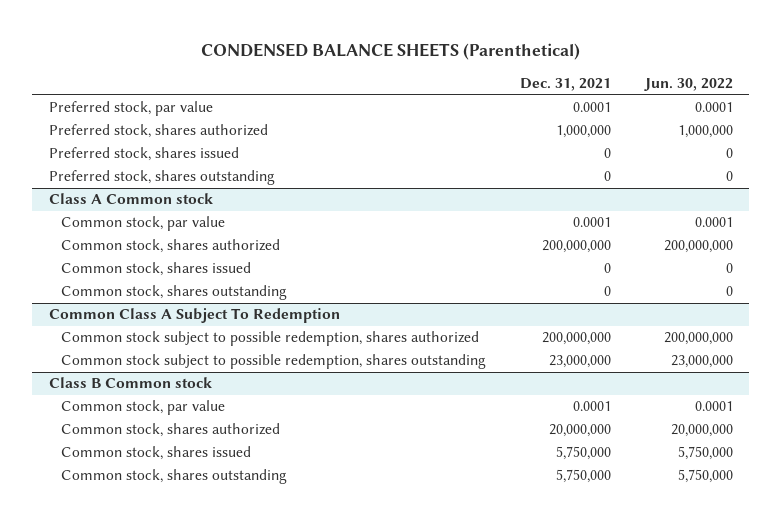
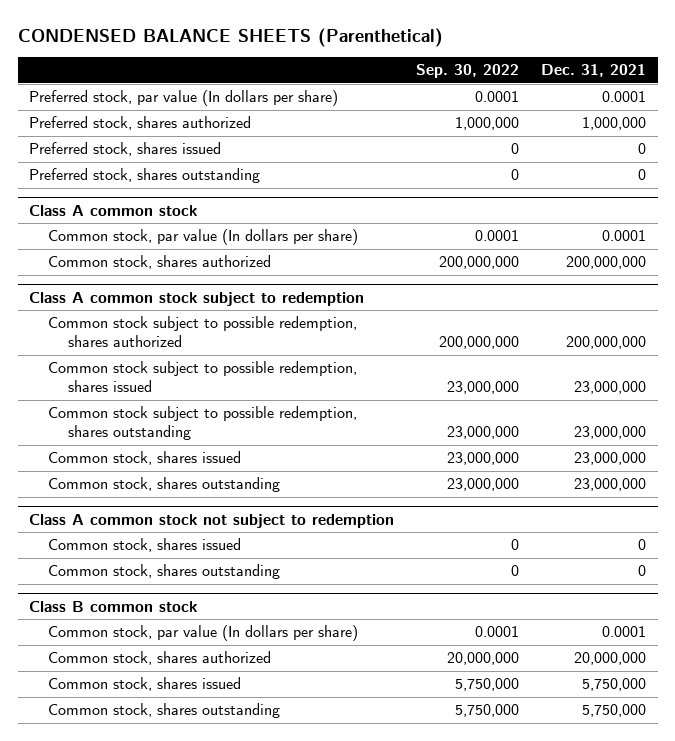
- | Dec. 31, 2021 | Jun. 30, 2022
+ | Sep. 30, 2022 | Dec. 31, 2021
- Preferred stock, par value | 0.0001 | 0.0001
+ Preferred stock, par value (In dollars per share) | 0.0001 | 0.0001
- Class A Common stock
- Common stock, par value | 0.0001 | 0.0001
+ Class A common stock
+ Common stock, par value (In dollars per share) | 0.0001 | 0.0001
- Common stock, shares issued | 0 | 0
- Common stock, shares outstanding | 0 | 0
- Common Class A Subject To Redemption
+ Class A common stock subject to redemption
+ Common stock subject to possible redemption, shares issued | 23,000,000 | 23,000,000
- Class B Common stock
- Common stock, par value | 0.0001 | 0.0001
+ Common stock, shares issued | 23,000,000 | 23,000,000
+ Common stock, shares outstanding | 23,000,000 | 23,000,000
+ Class A common stock not subject to redemption
+ Common stock, shares issued | 0 | 0
+ Common stock, shares outstanding | 0 | 0
+ Class B common stock
+ Common stock, par value (In dollars per share) | 0.0001 | 0.0001

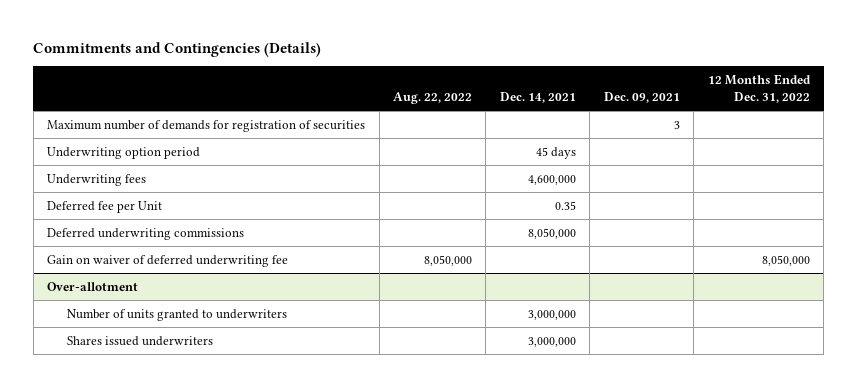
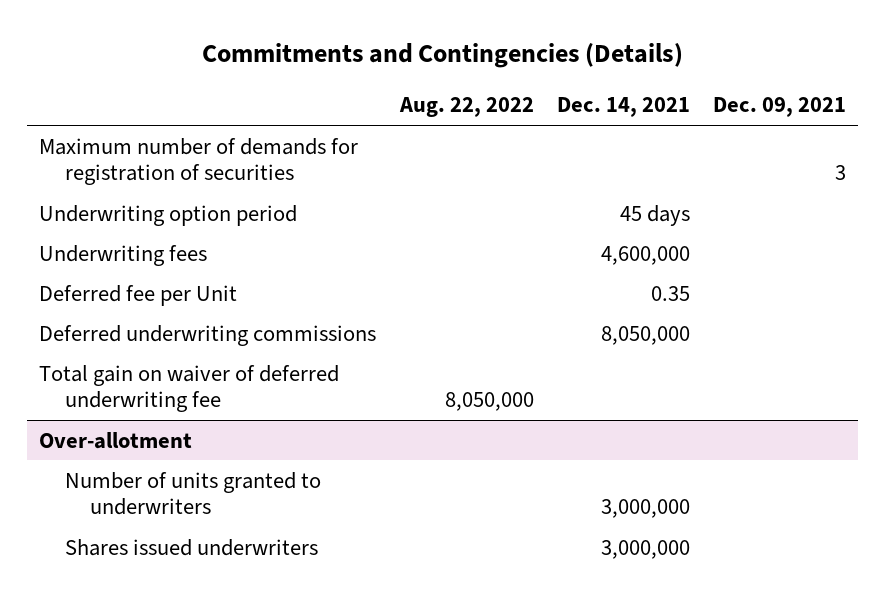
- | Aug. 22, 2022 | Dec. 14, 2021 | Dec. 09, 2021 | 12 Months Ended Dec. 31, 2022
+ | Aug. 22, 2022 | Dec. 14, 2021 | Dec. 09, 2021
- Gain on waiver of deferred underwriting fee | 8,050,000 | | | 8,050,000
+ Total gain on waiver of deferred underwriting fee | 8,050,000 | |

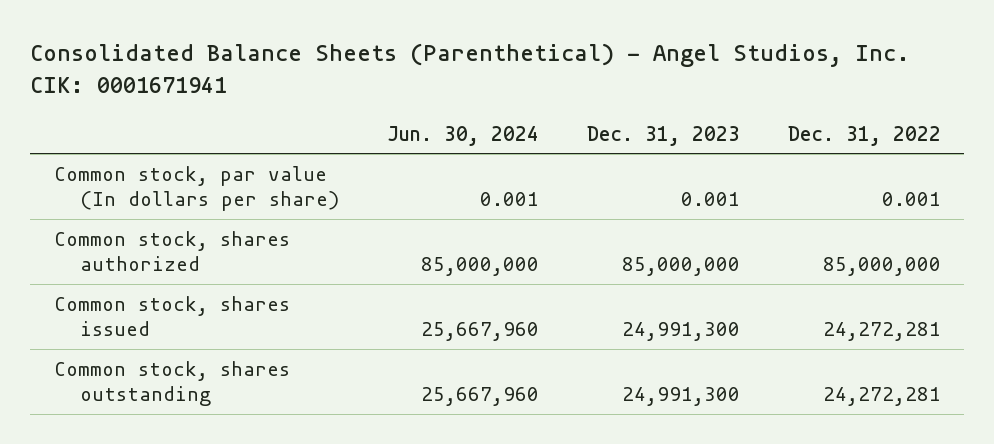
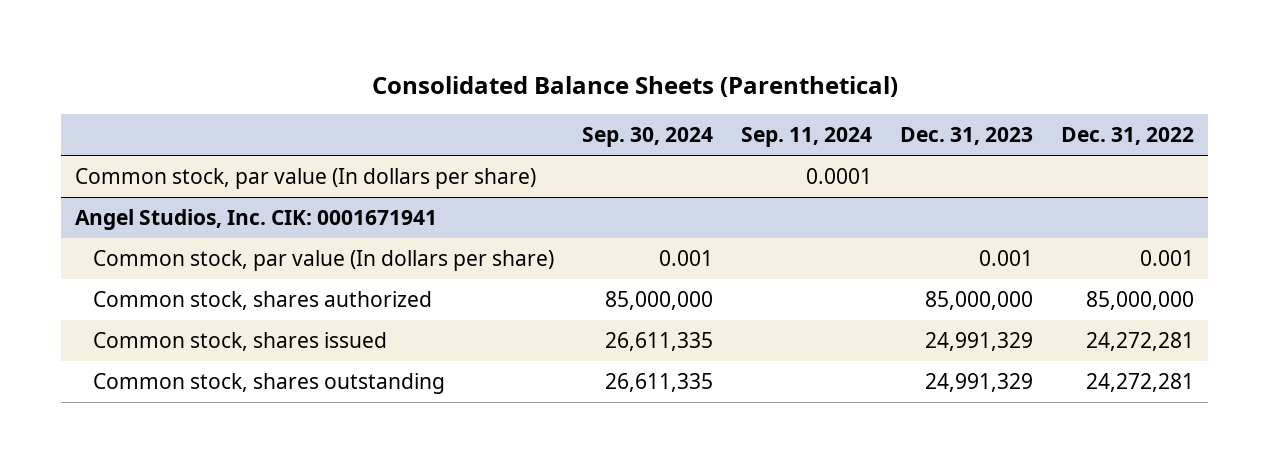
- Consolidated Balance Sheets (Parenthetical) - Angel Studios, Inc. CIK: 0001671941
+ Consolidated Balance Sheets (Parenthetical)
- | Jun. 30, 2024 | Dec. 31, 2023 | Dec. 31, 2022
+ | Sep. 30, 2024 | Sep. 11, 2024 | Dec. 31, 2023 | Dec. 31, 2022
+ Common stock, par value (In dollars per share) | | 0.0001 | |
+ Angel Studios, Inc. CIK: 0001671941
- Common stock, shares issued | 25,667,960 | 24,991,300 | 24,272,281
- Common stock, shares outstanding | 25,667,960 | 24,991,300 | 24,272,281
+ Common stock, shares issued | 26,611,335 | | 24,991,329 | 24,272,281
+ Common stock, shares outstanding | 26,611,335 | | 24,991,329 | 24,272,281

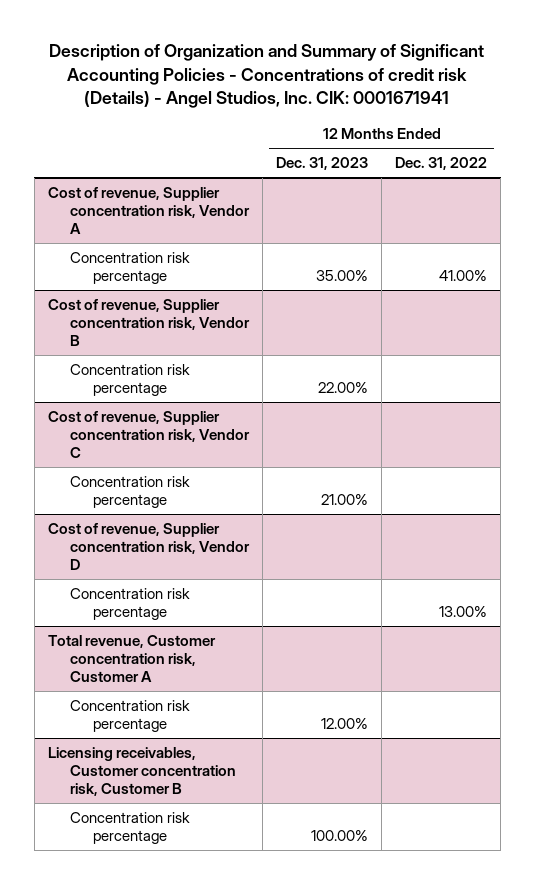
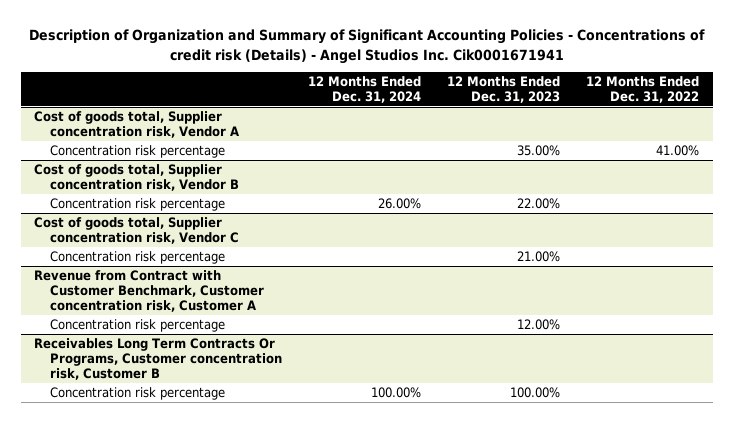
- Description of Organization and Summary of Significant Accounting Policies - Concentrations of credit risk (Details) - Angel Studios, Inc. CIK: 0001671941
+ Description of Organization and Summary of Significant Accounting Policies - Concentrations of credit risk (Details) - Angel Studios Inc. Cik0001671941
- | 12 Months Ended Dec. 31, 2023 | 12 Months Ended Dec. 31, 2022
+ | 12 Months Ended Dec. 31, 2024 | 12 Months Ended Dec. 31, 2023 | 12 Months Ended Dec. 31, 2022
- Cost of revenue, Supplier concentration risk, Vendor A
+ Cost of goods total, Supplier concentration risk, Vendor A
- Cost of revenue, Supplier concentration risk, Vendor B
+ Cost of goods total, Supplier concentration risk, Vendor B
- Cost of revenue, Supplier concentration risk, Vendor C
+ Cost of goods total, Supplier concentration risk, Vendor C
- Cost of revenue, Supplier concentration risk, Vendor D
- Concentration risk percentage | | 13.00%
- Total revenue, Customer concentration risk, Customer A
+ Revenue from Contract with Customer Benchmark, Customer concentration risk, Customer A
- Licensing receivables, Customer concentration risk, Customer B
+ Receivables Long Term Contracts Or Programs, Customer concentration risk, Customer B

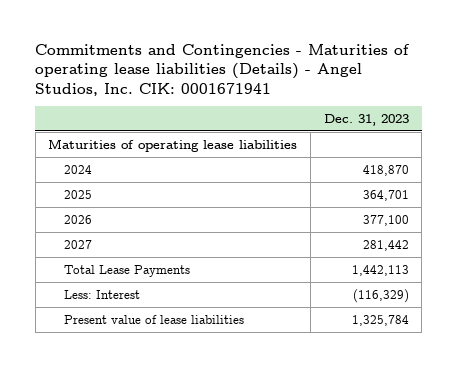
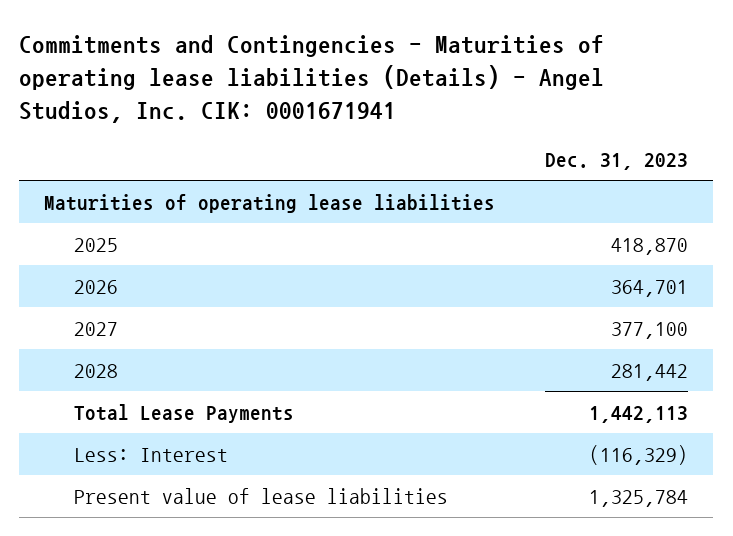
- 2024 | 418,870
- 2025 | 364,701
- 2026 | 377,100
- 2027 | 281,442
+ 2025 | 418,870
+ 2026 | 364,701
+ 2027 | 377,100
+ 2028 | 281,442

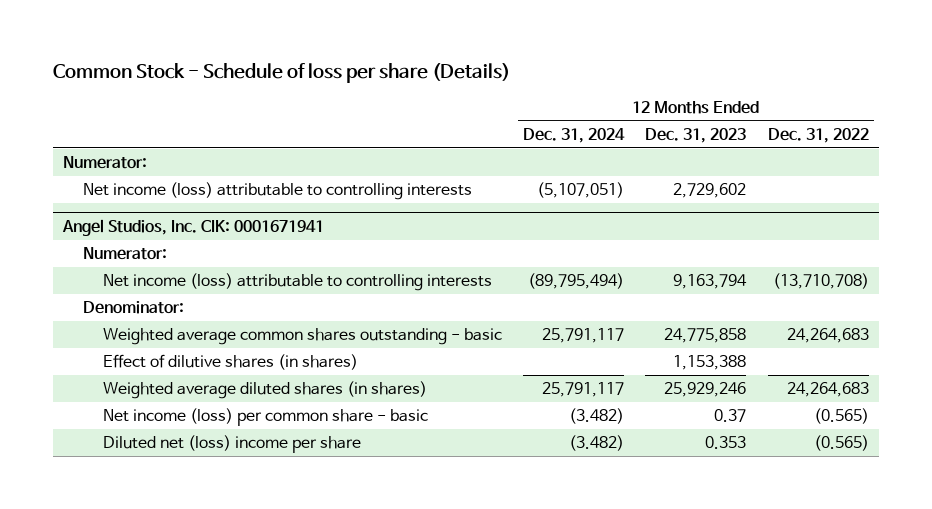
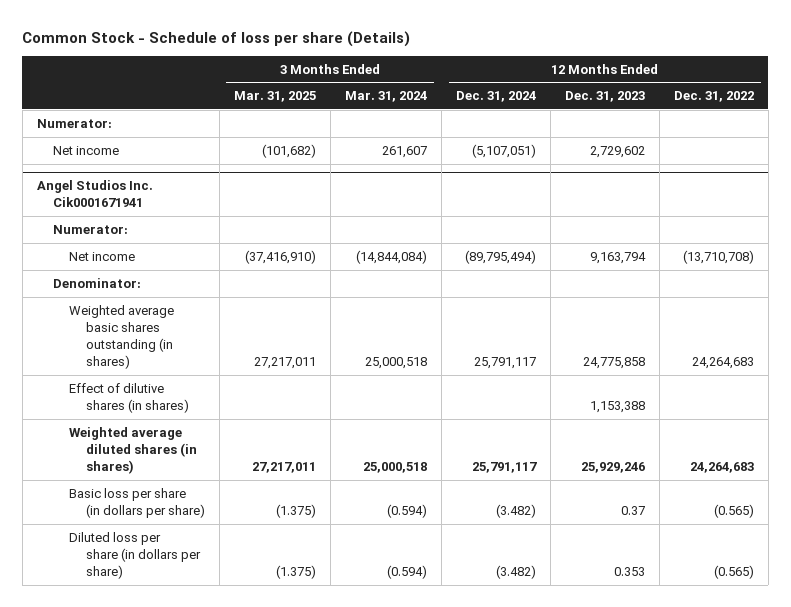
- | 12 Months Ended Dec. 31, 2024 | 12 Months Ended Dec. 31, 2023 | 12 Months Ended Dec. 31, 2022
+ | 3 Months Ended Mar. 31, 2025 | 3 Months Ended Mar. 31, 2024 | 12 Months Ended Dec. 31, 2024 | 12 Months Ended Dec. 31, 2023 | 12 Months Ended Dec. 31, 2022
- Net income (loss) attributable to controlling interests | (5,107,051) | 2,729,602 |
- Angel Studios, Inc. CIK: 0001671941
+ Net income | (101,682) | 261,607 | (5,107,051) | 2,729,602 |
+ Angel Studios Inc. Cik0001671941
- Net income (loss) attributable to controlling interests | (89,795,494) | 9,163,794 | (13,710,708)
+ Net income | (37,416,910) | (14,844,084) | (89,795,494) | 9,163,794 | (13,710,708)
- Weighted average common shares outstanding - basic | 25,791,117 | 24,775,858 | 24,264,683
+ Weighted average basic shares outstanding (in shares) | 27,217,011 | 25,000,518 | 25,791,117 | 24,775,858 | 24,264,683
- Net income (loss) per common share - basic | (3.482) | 0.37 | (0.565)
- Diluted net (loss) income per share | (3.482) | 0.353 | (0.565)
+ Basic loss per share (in dollars per share) | (1.375) | (0.594) | (3.482) | 0.37 | (0.565)
+ Diluted loss per share (in dollars per share) | (1.375) | (0.594) | (3.482) | 0.353 | (0.565)

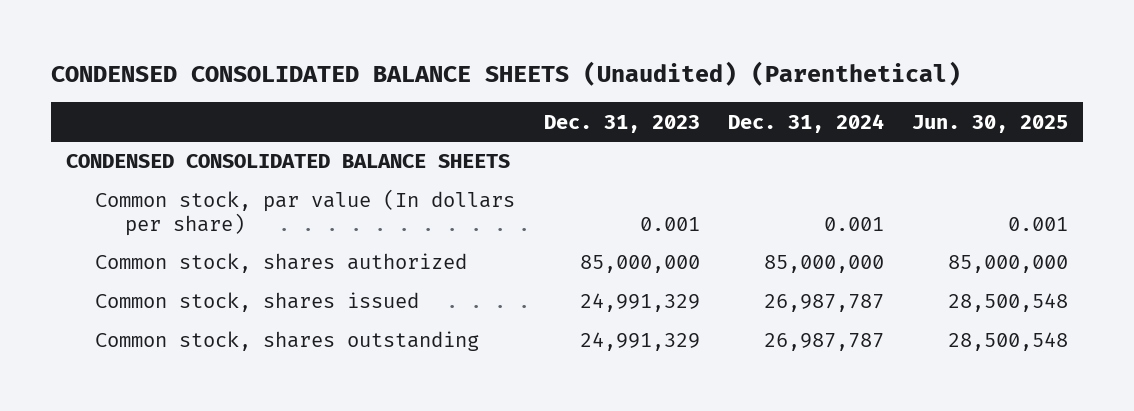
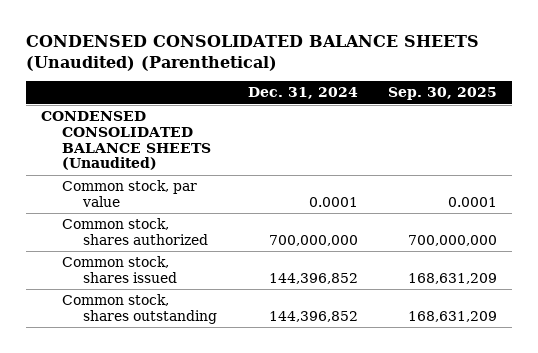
- | Dec. 31, 2023 | Dec. 31, 2024 | Jun. 30, 2025
+ | Dec. 31, 2024 | Sep. 30, 2025
- CONDENSED CONSOLIDATED BALANCE SHEETS
- Common stock, par value (In dollars per share) | 0.001 | 0.001 | 0.001
- Common stock, shares authorized | 85,000,000 | 85,000,000 | 85,000,000
- Common stock, shares issued | 24,991,329 | 26,987,787 | 28,500,548
- Common stock, shares outstanding | 24,991,329 | 26,987,787 | 28,500,548
+ CONDENSED CONSOLIDATED BALANCE SHEETS (Unaudited)
+ Common stock, par value | 0.0001 | 0.0001
+ Common stock, shares authorized | 700,000,000 | 700,000,000
+ Common stock, shares issued | 144,396,852 | 168,631,209
+ Common stock, shares outstanding | 144,396,852 | 168,631,209

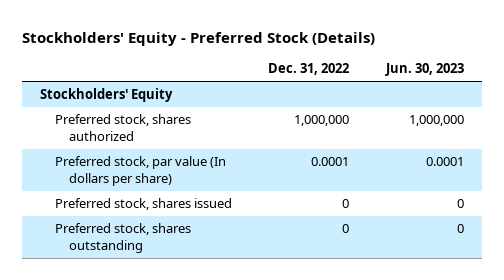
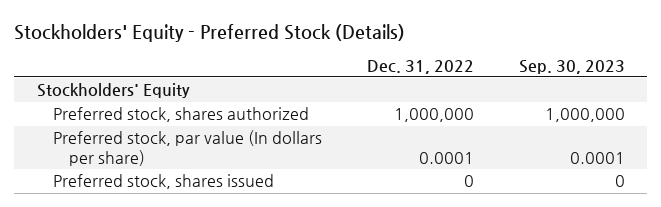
- | Dec. 31, 2022 | Jun. 30, 2023
+ | Dec. 31, 2022 | Sep. 30, 2023
- Preferred stock, shares outstanding | 0 | 0

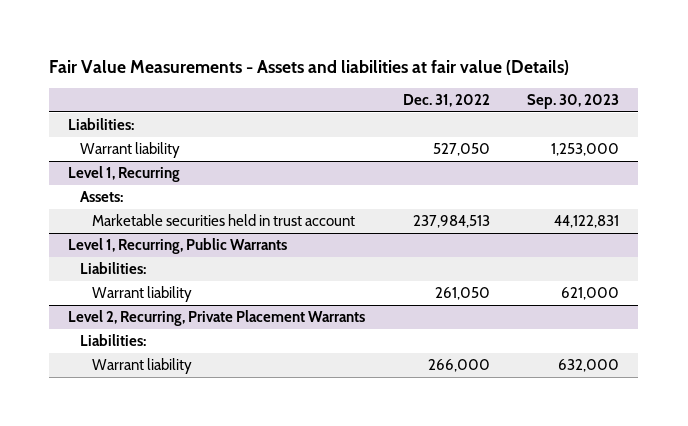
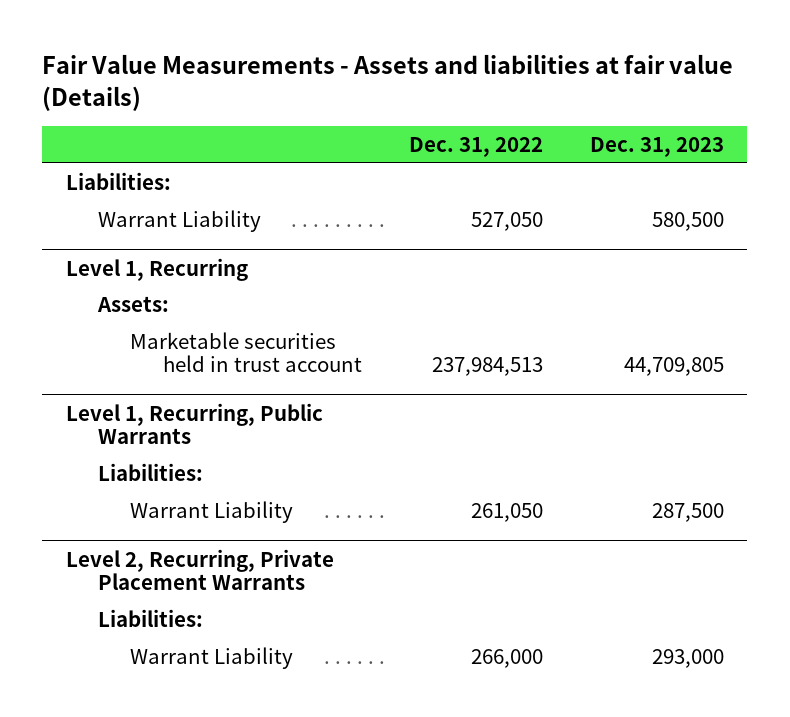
- | Dec. 31, 2022 | Sep. 30, 2023
+ | Dec. 31, 2022 | Dec. 31, 2023
- Warrant liability | 527,050 | 1,253,000
+ Warrant Liability | 527,050 | 580,500
@ Level 1, Recurring, Public Warrants
- Warrant liability | 261,050 | 621,000
+ Warrant Liability | 261,050 | 287,500
@ Level 2, Recurring, Private Placement Warrants
- Warrant liability | 266,000 | 632,000
+ Warrant Liability | 266,000 | 293,000

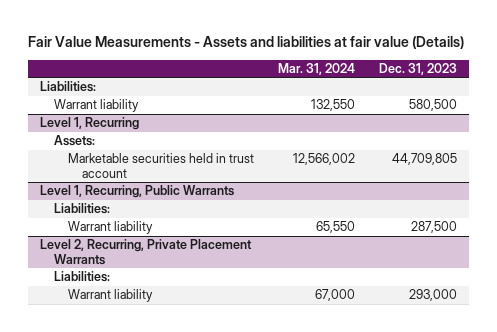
- | Dec. 31, 2022 | Dec. 31, 2023
+ | Mar. 31, 2024 | Dec. 31, 2023
- Warrant Liability | 527,050 | 580,500
+ Warrant liability | 132,550 | 580,500
@ Level 1, Recurring, Public Warrants
- Warrant Liability | 261,050 | 287,500
+ Warrant liability | 65,550 | 287,500
@ Level 2, Recurring, Private Placement Warrants
- Warrant Liability | 266,000 | 293,000
+ Warrant liability | 67,000 | 293,000

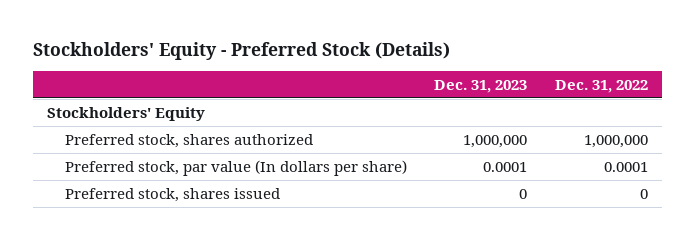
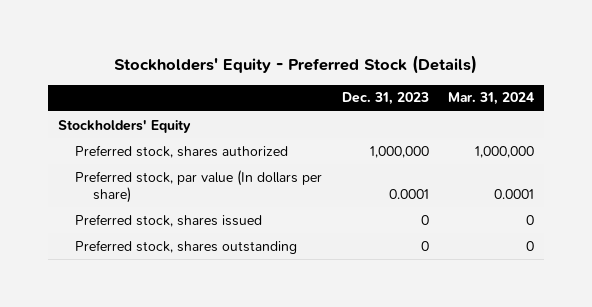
- | Dec. 31, 2023 | Dec. 31, 2022
+ | Dec. 31, 2023 | Mar. 31, 2024
+ Preferred stock, shares outstanding | 0 | 0

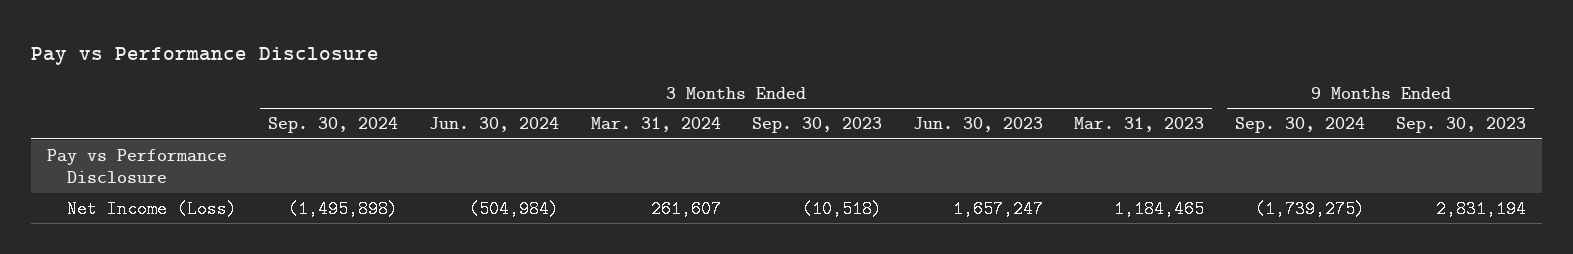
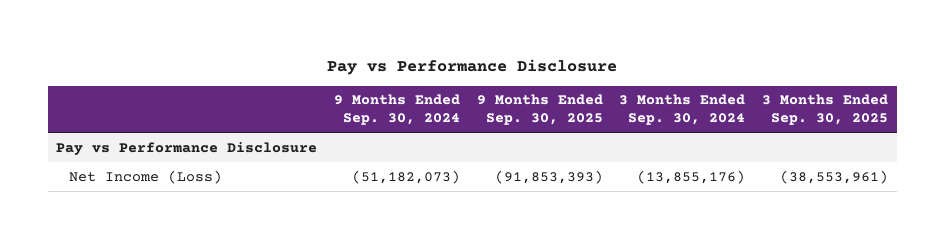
- | 3 Months Ended Sep. 30, 2024 | 3 Months Ended Jun. 30, 2024 | 3 Months Ended Mar. 31, 2024 | 3 Months Ended Sep. 30, 2023 | 3 Months Ended Jun. 30, 2023 | 3 Months Ended Mar. 31, 2023 | 9 Months Ended Sep. 30, 2024 | 9 Months Ended Sep. 30, 2023
+ | 9 Months Ended Sep. 30, 2024 | 9 Months Ended Sep. 30, 2025 | 3 Months Ended Sep. 30, 2024 | 3 Months Ended Sep. 30, 2025
- Net Income (Loss) | (1,495,898) | (504,984) | 261,607 | (10,518) | 1,657,247 | 1,184,465 | (1,739,275) | 2,831,194
+ Net Income (Loss) | (51,182,073) | (91,853,393) | (13,855,176) | (38,553,961)

